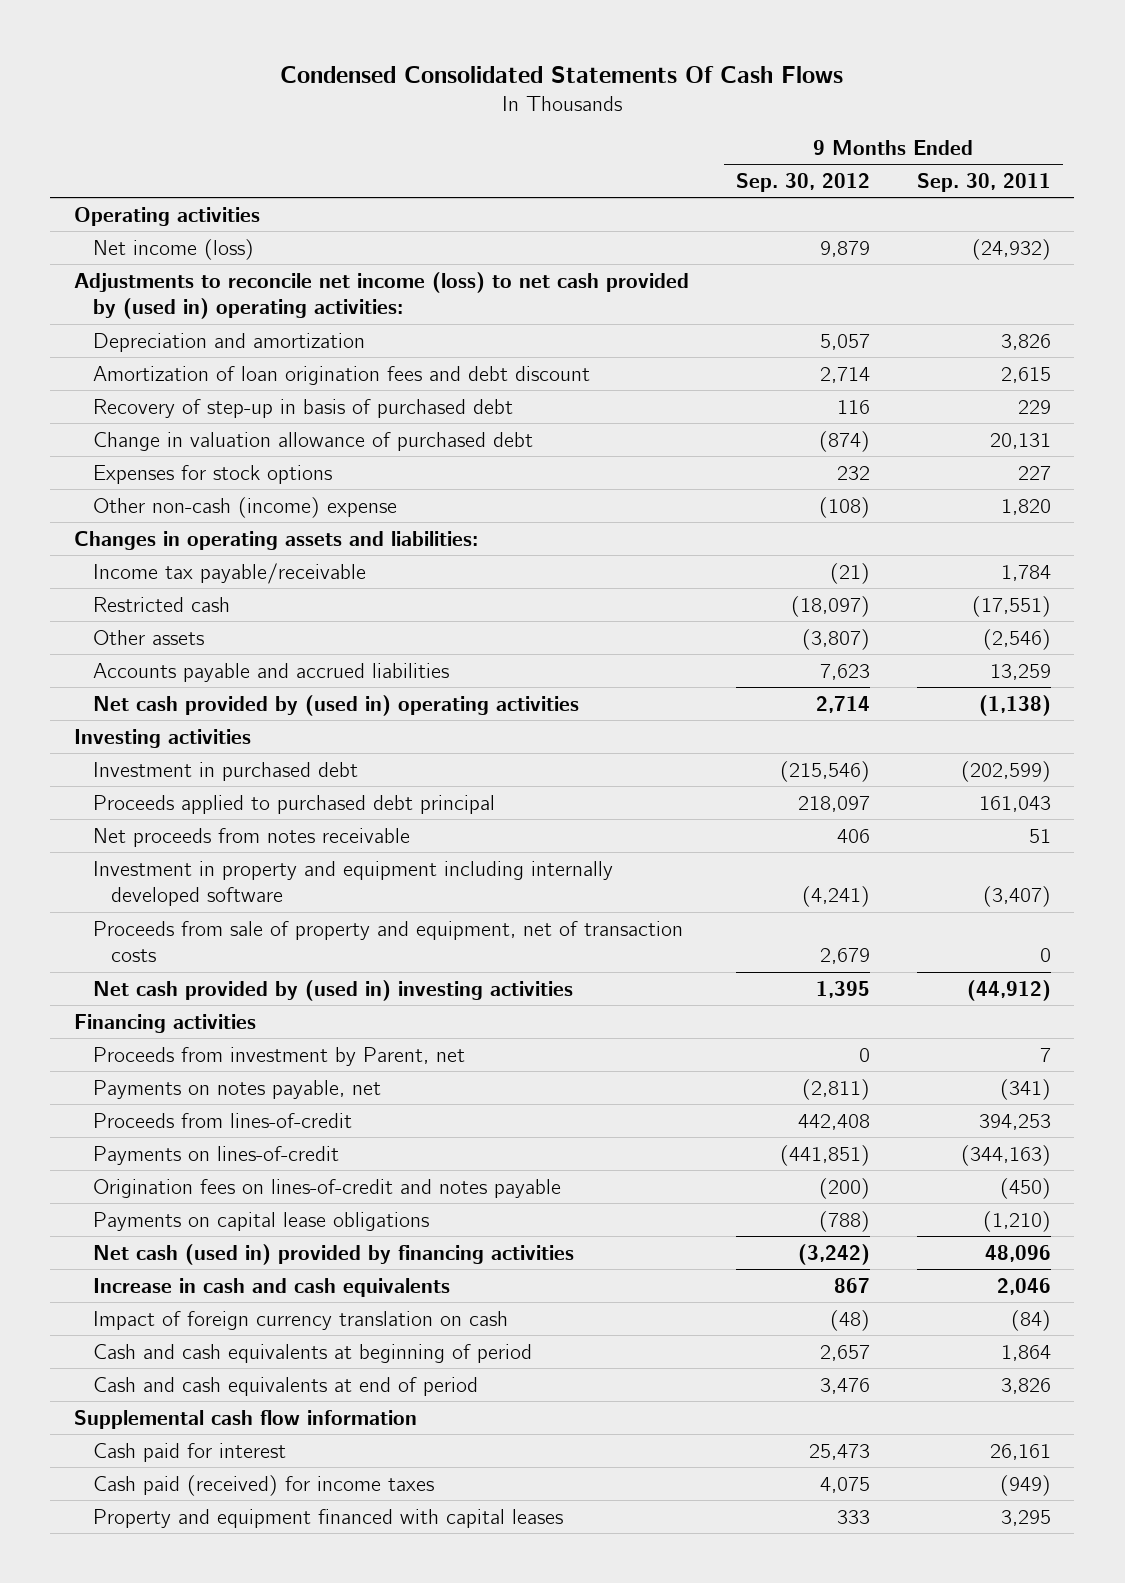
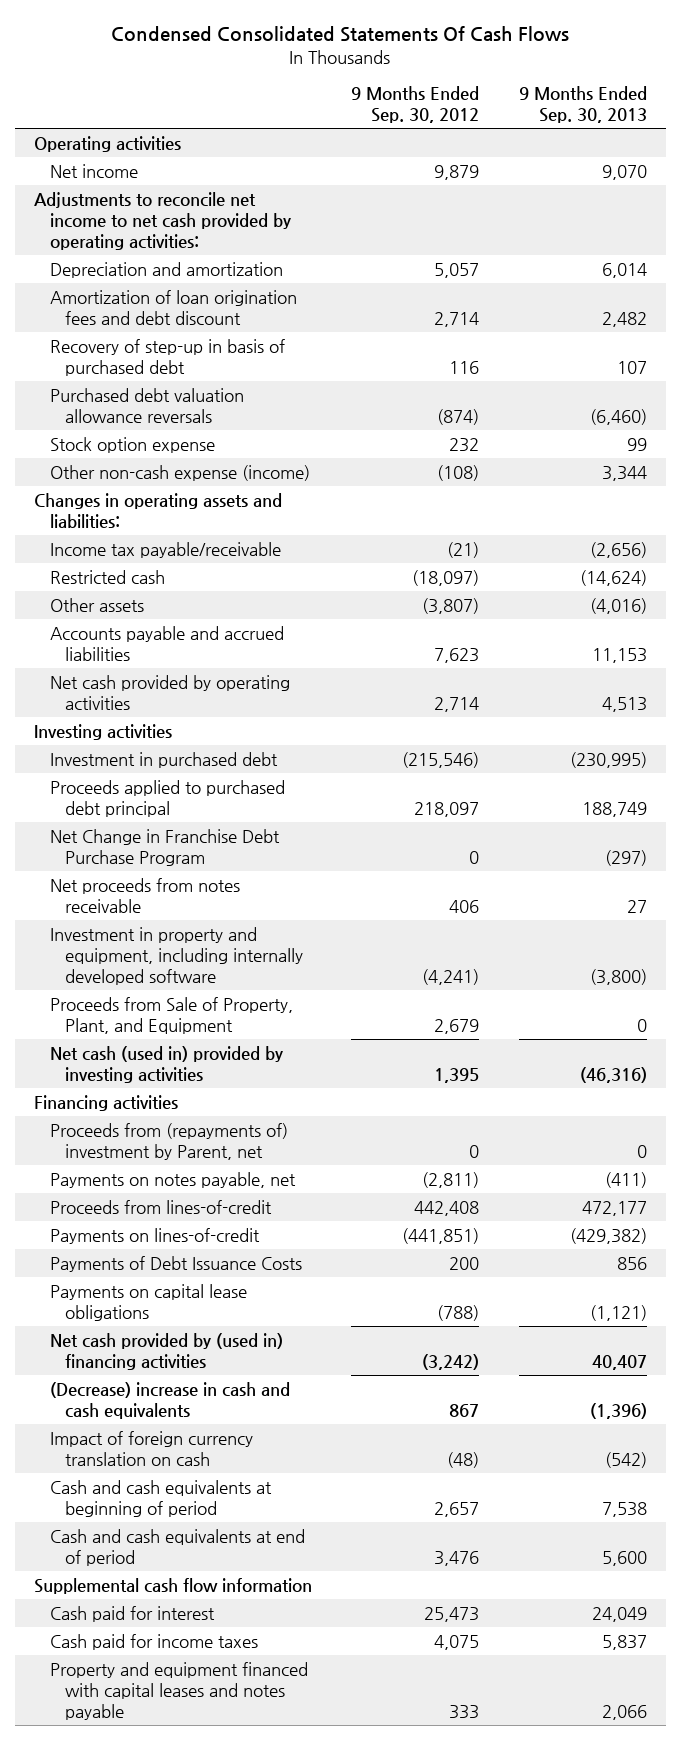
- | 9 Months Ended Sep. 30, 2012 | 9 Months Ended Sep. 30, 2011
+ | 9 Months Ended Sep. 30, 2012 | 9 Months Ended Sep. 30, 2013
- Net income (loss) | 9,879 | (24,932)
- Adjustments to reconcile net income (loss) to net cash provided by (used in) operating activities:
+ Net income | 9,879 | 9,070
+ Adjustments to reconcile net income to net cash provided by operating activities:
- Change in valuation allowance of purchased debt | (874) | 20,131
- Expenses for stock options | 232 | 227
- Other non-cash (income) expense | (108) | 1,820
+ Purchased debt valuation allowance reversals | (874) | (6,460)
+ Stock option expense | 232 | 99
+ Other non-cash expense (income) | (108) | 3,344
- Net cash provided by (used in) operating activities | 2,714 | (1,138)
+ Net cash provided by operating activities | 2,714 | 4,513
+ Net Change in Franchise Debt Purchase Program | 0 | (297)
- Investment in property and equipment including internally developed software | (4,241) | (3,407)
- Proceeds from sale of property and equipment, net of transaction costs | 2,679 | 0
- Net cash provided by (used in) investing activities | 1,395 | (44,912)
+ Investment in property and equipment, including internally developed software | (4,241) | (3,800)
+ Proceeds from Sale of Property, Plant, and Equipment | 2,679 | 0
+ Net cash (used in) provided by investing activities | 1,395 | (46,316)
- Proceeds from investment by Parent, net | 0 | 7
+ Proceeds from (repayments of) investment by Parent, net | 0 | 0
- Origination fees on lines-of-credit and notes payable | (200) | (450)
+ Payments of Debt Issuance Costs | 200 | 856
- Net cash (used in) provided by financing activities | (3,242) | 48,096
- Increase in cash and cash equivalents | 867 | 2,046
+ Net cash provided by (used in) financing activities | (3,242) | 40,407
+ (Decrease) increase in cash and cash equivalents | 867 | (1,396)
- Cash paid (received) for income taxes | 4,075 | (949)
- Property and equipment financed with capital leases | 333 | 3,295
+ Cash paid for income taxes | 4,075 | 5,837
+ Property and equipment financed with capital leases and notes payable | 333 | 2,066

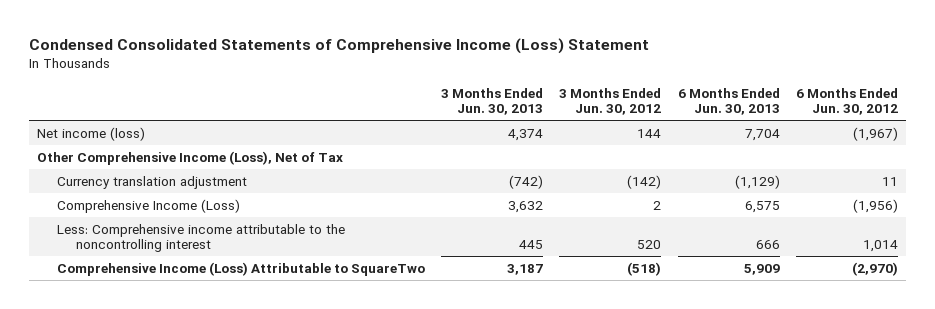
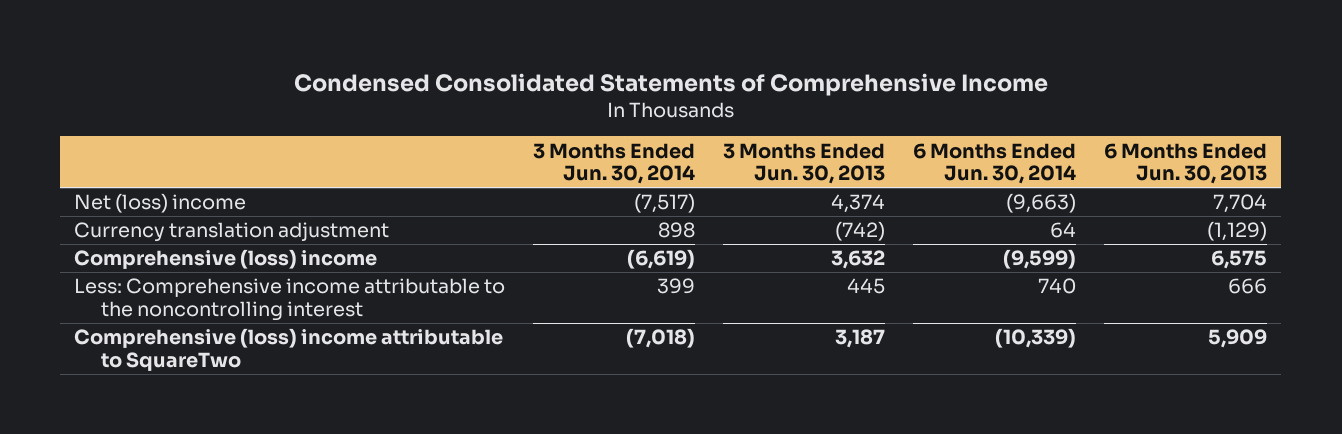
- Condensed Consolidated Statements of Comprehensive Income (Loss) Statement
+ Condensed Consolidated Statements of Comprehensive Income
- | 3 Months Ended Jun. 30, 2013 | 3 Months Ended Jun. 30, 2012 | 6 Months Ended Jun. 30, 2013 | 6 Months Ended Jun. 30, 2012
+ | 3 Months Ended Jun. 30, 2014 | 3 Months Ended Jun. 30, 2013 | 6 Months Ended Jun. 30, 2014 | 6 Months Ended Jun. 30, 2013
- Net income (loss) | 4,374 | 144 | 7,704 | (1,967)
- Other Comprehensive Income (Loss), Net of Tax
+ Net (loss) income | (7,517) | 4,374 | (9,663) | 7,704
- Comprehensive Income (Loss) | 3,632 | 2 | 6,575 | (1,956)
+ Comprehensive (loss) income | (6,619) | 3,632 | (9,599) | 6,575
- Comprehensive Income (Loss) Attributable to SquareTwo | 3,187 | (518) | 5,909 | (2,970)
+ Comprehensive (loss) income attributable to SquareTwo | (7,018) | 3,187 | (10,339) | 5,909

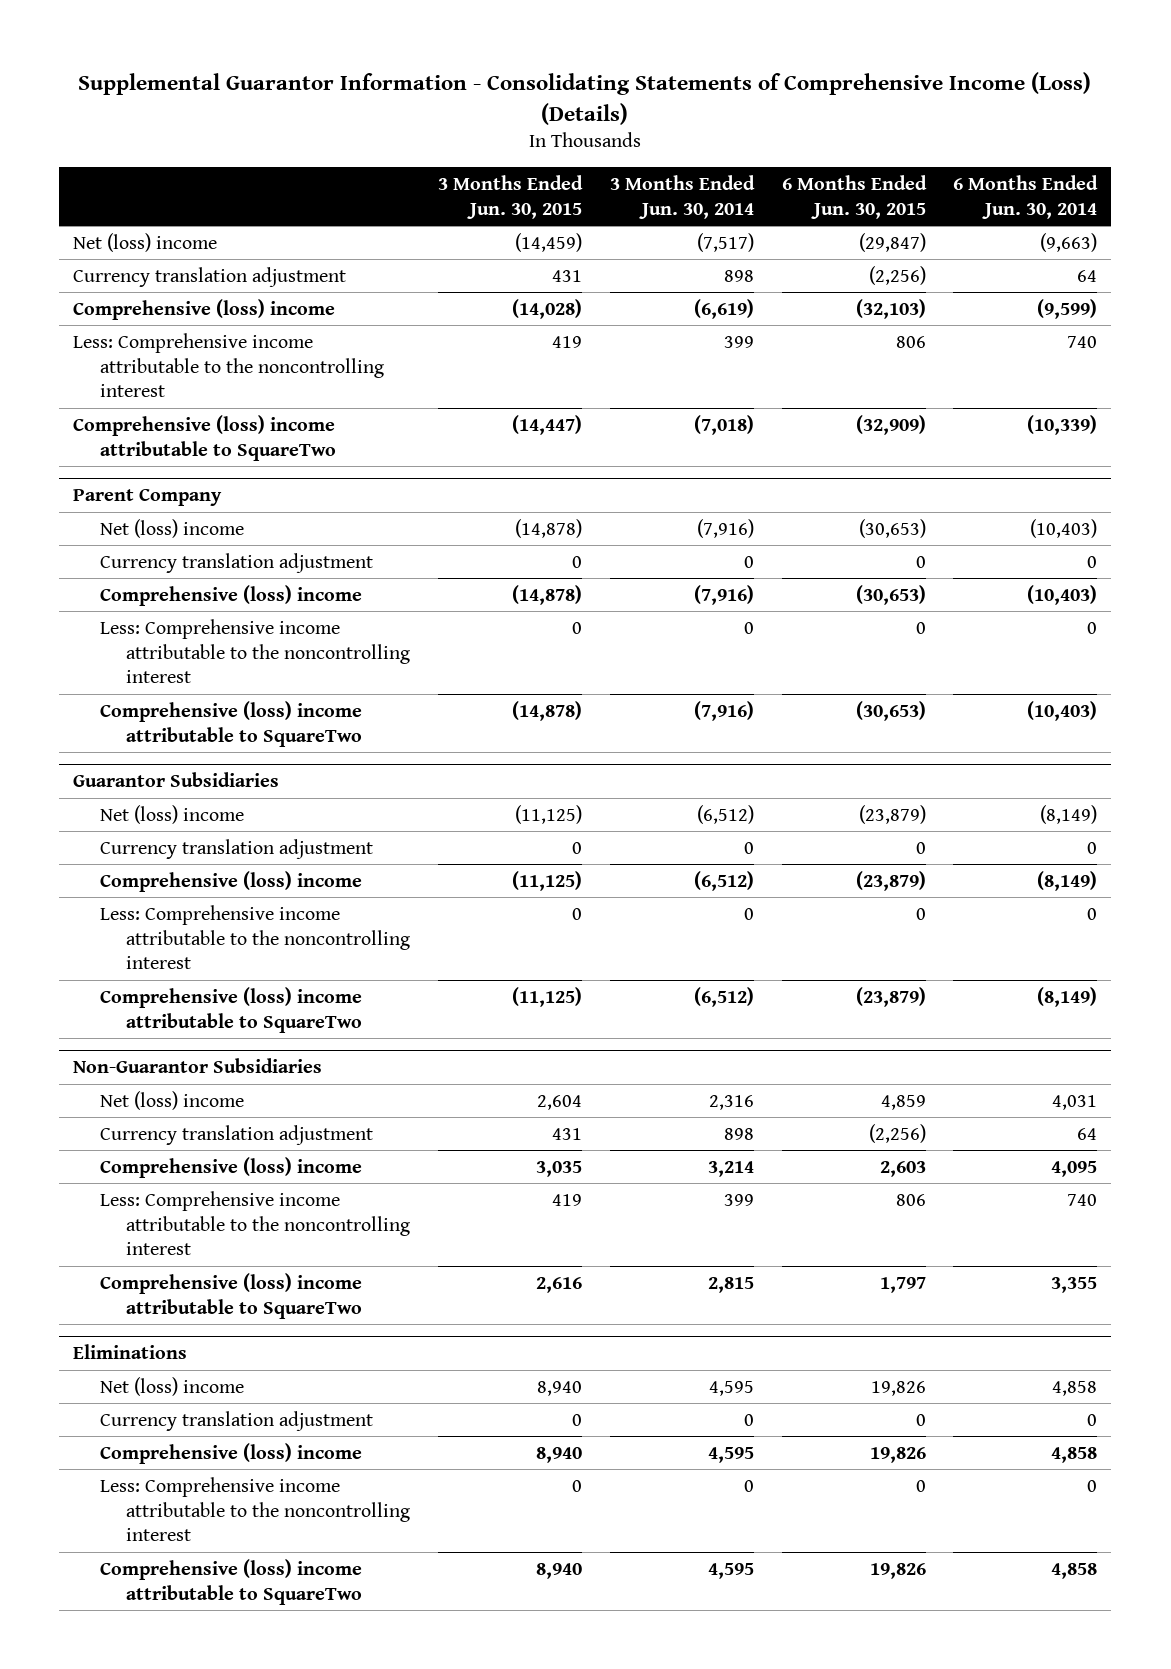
- Condensed Consolidated Statements of Comprehensive Income
+ Supplemental Guarantor Information - Consolidating Statements of Comprehensive Income (Loss) (Details)
- | 3 Months Ended Jun. 30, 2014 | 3 Months Ended Jun. 30, 2013 | 6 Months Ended Jun. 30, 2014 | 6 Months Ended Jun. 30, 2013
+ | 3 Months Ended Jun. 30, 2015 | 3 Months Ended Jun. 30, 2014 | 6 Months Ended Jun. 30, 2015 | 6 Months Ended Jun. 30, 2014
+ Parent Company
+ Net (loss) income | (14,878) | (7,916) | (30,653) | (10,403)
+ Currency translation adjustment | 0 | 0 | 0 | 0
+ Comprehensive (loss) income | (14,878) | (7,916) | (30,653) | (10,403)
+ Less: Comprehensive income attributable to the noncontrolling interest | 0 | 0 | 0 | 0
+ Comprehensive (loss) income attributable to SquareTwo | (14,878) | (7,916) | (30,653) | (10,403)
+ Guarantor Subsidiaries
+ Net (loss) income | (11,125) | (6,512) | (23,879) | (8,149)
+ Currency translation adjustment | 0 | 0 | 0 | 0
+ Comprehensive (loss) income | (11,125) | (6,512) | (23,879) | (8,149)
+ Less: Comprehensive income attributable to the noncontrolling interest | 0 | 0 | 0 | 0
+ Comprehensive (loss) income attributable to SquareTwo | (11,125) | (6,512) | (23,879) | (8,149)
+ Non-Guarantor Subsidiaries
+ Net (loss) income | 2,604 | 2,316 | 4,859 | 4,031
+ Currency translation adjustment | 431 | 898 | (2,256) | 64
+ Comprehensive (loss) income | 3,035 | 3,214 | 2,603 | 4,095
+ Less: Comprehensive income attributable to the noncontrolling interest | 419 | 399 | 806 | 740
+ Comprehensive (loss) income attributable to SquareTwo | 2,616 | 2,815 | 1,797 | 3,355
+ Eliminations
+ Net (loss) income | 8,940 | 4,595 | 19,826 | 4,858
+ Currency translation adjustment | 0 | 0 | 0 | 0
+ Comprehensive (loss) income | 8,940 | 4,595 | 19,826 | 4,858
+ Less: Comprehensive income attributable to the noncontrolling interest | 0 | 0 | 0 | 0
+ Comprehensive (loss) income attributable to SquareTwo | 8,940 | 4,595 | 19,826 | 4,858

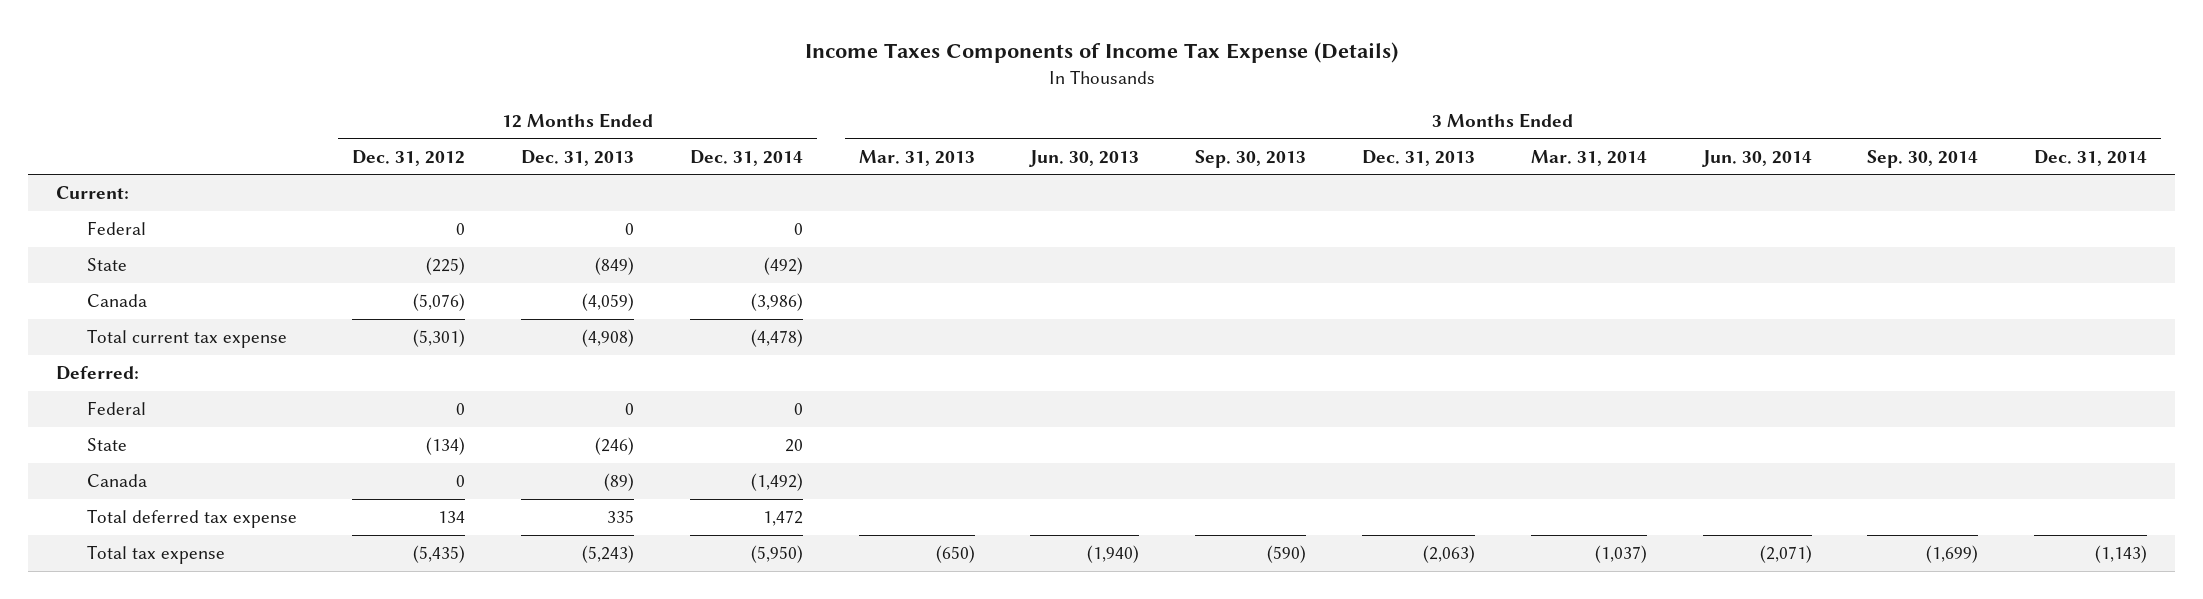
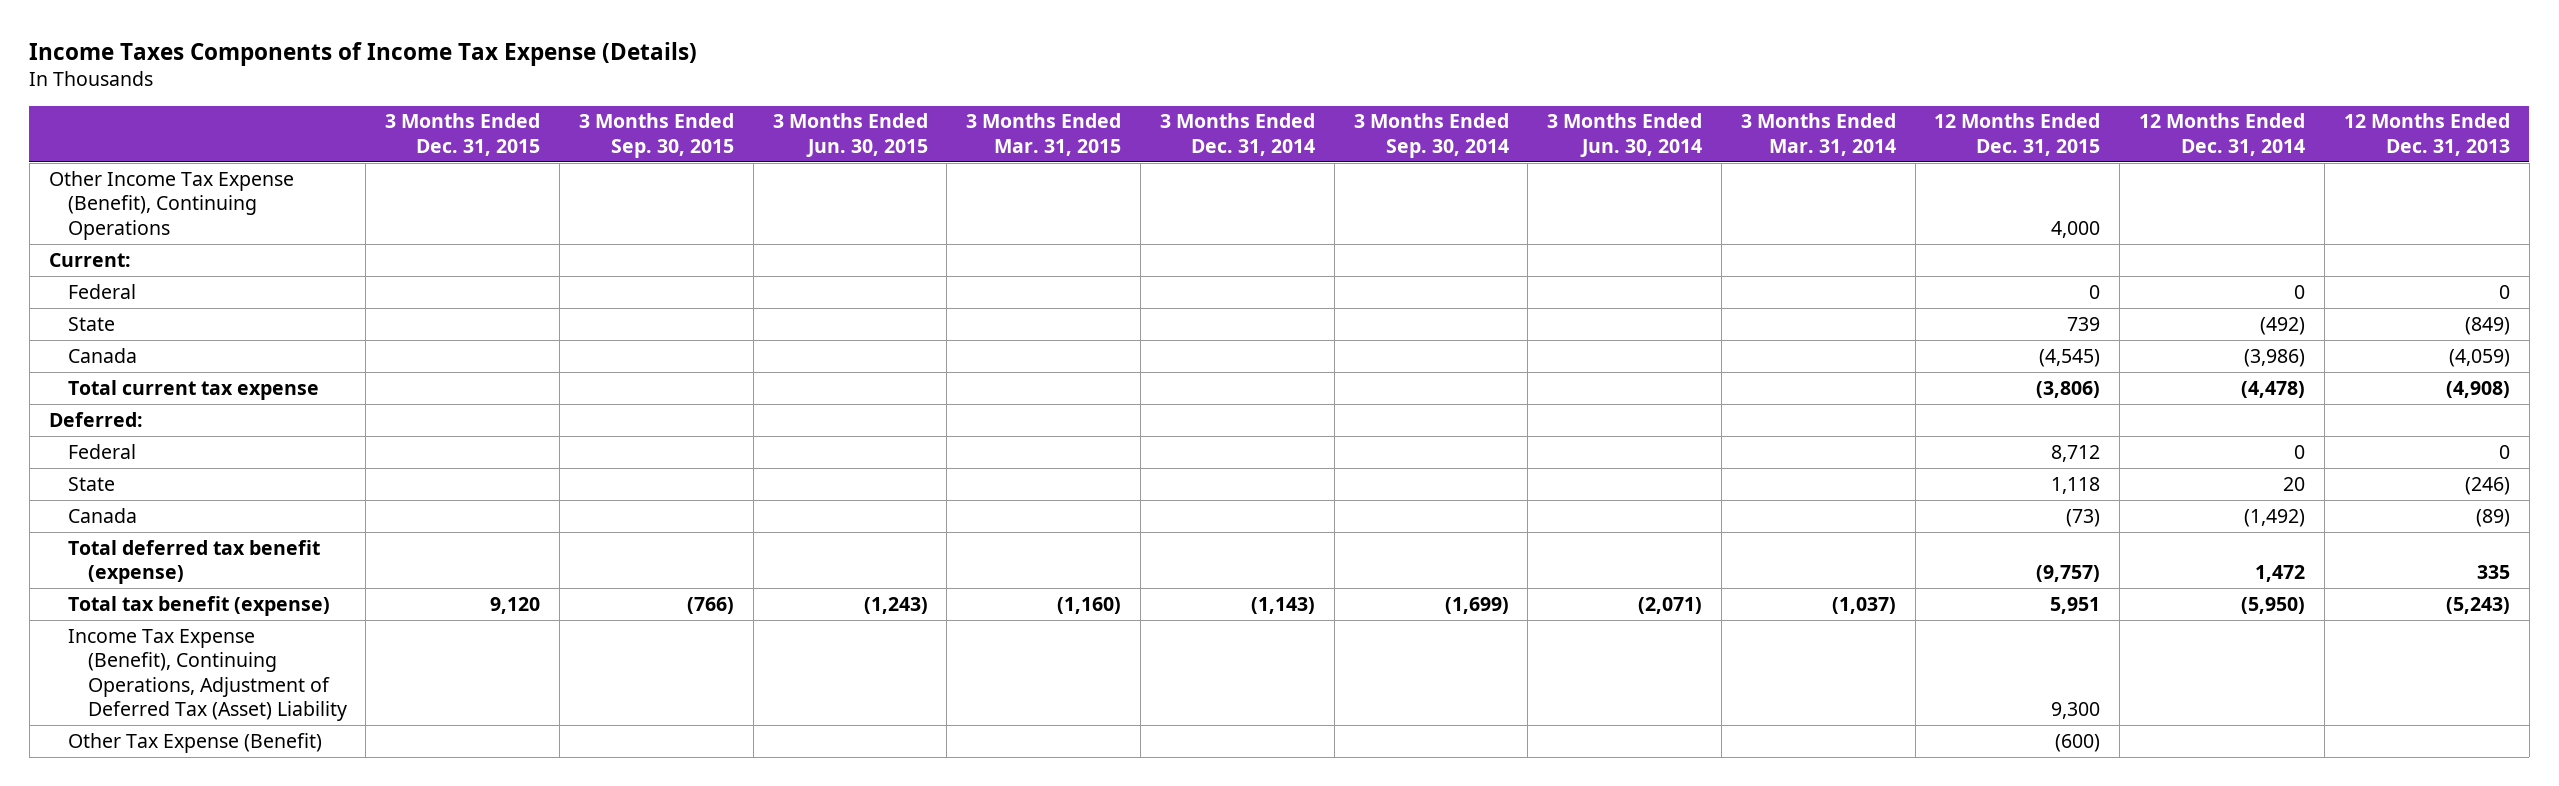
- | 12 Months Ended Dec. 31, 2012 | 12 Months Ended Dec. 31, 2013 | 12 Months Ended Dec. 31, 2014 | 3 Months Ended Mar. 31, 2013 | 3 Months Ended Jun. 30, 2013 | 3 Months Ended Sep. 30, 2013 | 3 Months Ended Dec. 31, 2013 | 3 Months Ended Mar. 31, 2014 | 3 Months Ended Jun. 30, 2014 | 3 Months Ended Sep. 30, 2014 | 3 Months Ended Dec. 31, 2014
+ | 3 Months Ended Dec. 31, 2015 | 3 Months Ended Sep. 30, 2015 | 3 Months Ended Jun. 30, 2015 | 3 Months Ended Mar. 31, 2015 | 3 Months Ended Dec. 31, 2014 | 3 Months Ended Sep. 30, 2014 | 3 Months Ended Jun. 30, 2014 | 3 Months Ended Mar. 31, 2014 | 12 Months Ended Dec. 31, 2015 | 12 Months Ended Dec. 31, 2014 | 12 Months Ended Dec. 31, 2013
+ Other Income Tax Expense (Benefit), Continuing Operations | | | | | | | | | 4,000 | |
- Total deferred tax expense | 134 | 335 | 1,472 | | | | | | | |
- Total tax expense | (5,435) | (5,243) | (5,950) | (650) | (1,940) | (590) | (2,063) | (1,037) | (2,071) | (1,699) | (1,143)
+ Total deferred tax benefit (expense) | | | | | | | | | (9,757) | 1,472 | 335
+ Total tax benefit (expense) | 9,120 | (766) | (1,243) | (1,160) | (1,143) | (1,699) | (2,071) | (1,037) | 5,951 | (5,950) | (5,243)
+ Income Tax Expense (Benefit), Continuing Operations, Adjustment of Deferred Tax (Asset) Liability | | | | | | | | | 9,300 | |
+ Other Tax Expense (Benefit) | | | | | | | | | (600) | |

